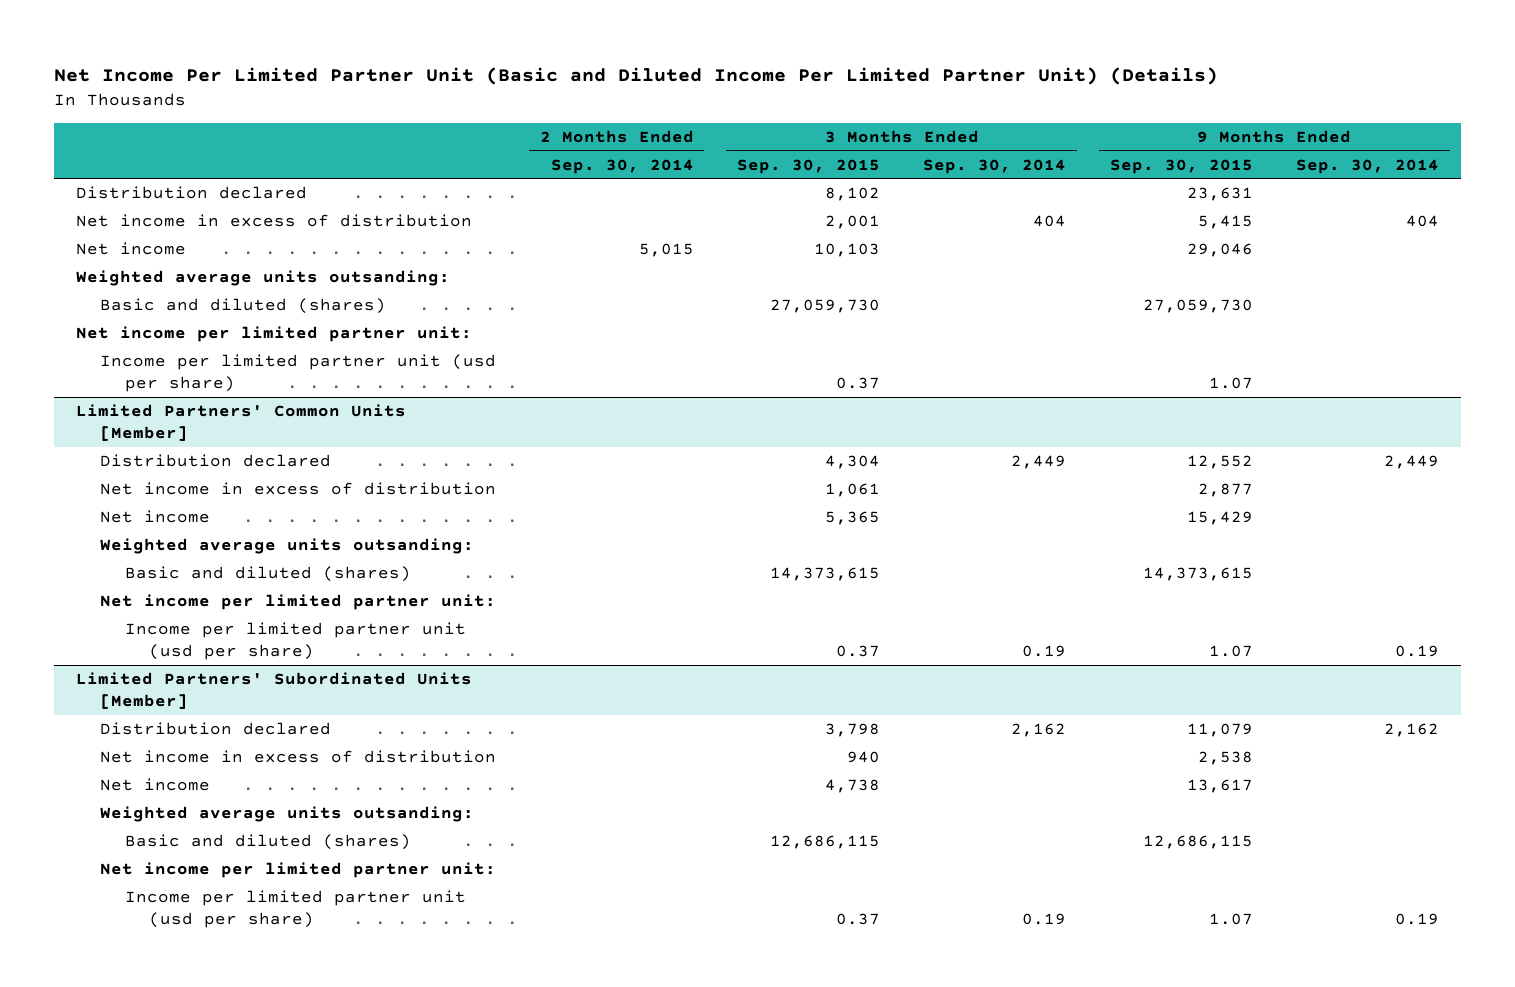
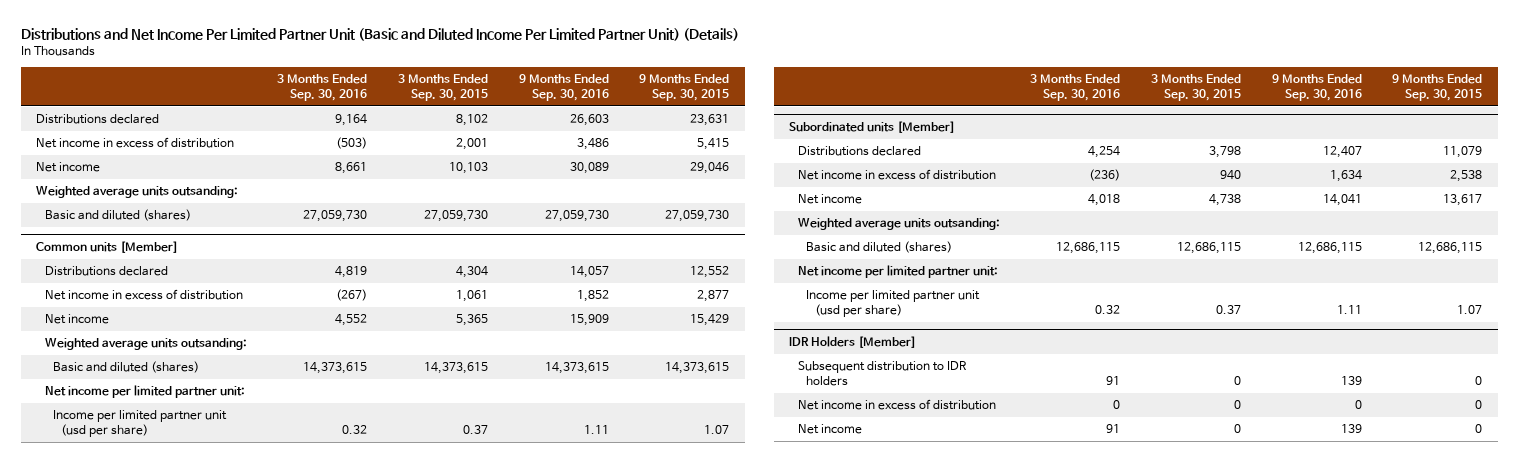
- Net Income Per Limited Partner Unit (Basic and Diluted Income Per Limited Partner Unit) (Details)
+ Distributions and Net Income Per Limited Partner Unit (Basic and Diluted Income Per Limited Partner Unit) (Details)
- | 2 Months Ended Sep. 30, 2014 | 3 Months Ended Sep. 30, 2015 | 3 Months Ended Sep. 30, 2014 | 9 Months Ended Sep. 30, 2015 | 9 Months Ended Sep. 30, 2014
+ | 3 Months Ended Sep. 30, 2016 | 3 Months Ended Sep. 30, 2015 | 9 Months Ended Sep. 30, 2016 | 9 Months Ended Sep. 30, 2015
- Distribution declared | | 8,102 | | 23,631 |
+ Distributions declared | 9,164 | 8,102 | 26,603 | 23,631
- Net income per limited partner unit:
- Income per limited partner unit (usd per share) | | 0.37 | | 1.07 |
- Limited Partners' Common Units [Member]
- Distribution declared | | 4,304 | 2,449 | 12,552 | 2,449
+ Common units [Member]
+ Distributions declared | 4,819 | 4,304 | 14,057 | 12,552
- Limited Partners' Subordinated Units [Member]
- Distribution declared | | 3,798 | 2,162 | 11,079 | 2,162
+ Subordinated units [Member]
+ Distributions declared | 4,254 | 3,798 | 12,407 | 11,079
+ IDR Holders [Member]
+ Subsequent distribution to IDR holders | 91 | 0 | 139 | 0
+ Net income in excess of distribution | 0 | 0 | 0 | 0
+ Net income | 91 | 0 | 139 | 0

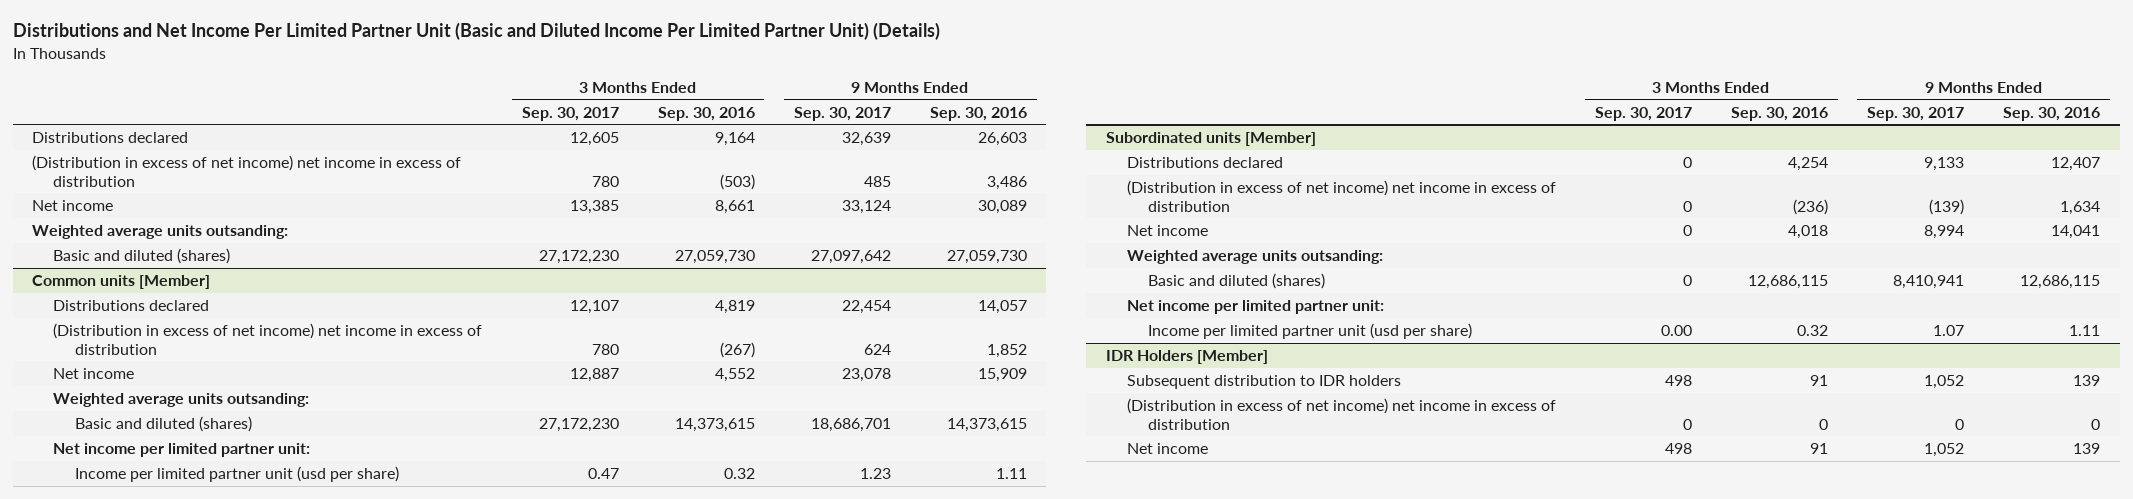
- | 3 Months Ended Sep. 30, 2016 | 3 Months Ended Sep. 30, 2015 | 9 Months Ended Sep. 30, 2016 | 9 Months Ended Sep. 30, 2015
+ | 3 Months Ended Sep. 30, 2017 | 3 Months Ended Sep. 30, 2016 | 9 Months Ended Sep. 30, 2017 | 9 Months Ended Sep. 30, 2016
- Net income in excess of distribution | (503) | 2,001 | 3,486 | 5,415
+ (Distribution in excess of net income) net income in excess of distribution | 780 | (503) | 485 | 3,486
@ Common units [Member]
- Net income in excess of distribution | (267) | 1,061 | 1,852 | 2,877
+ (Distribution in excess of net income) net income in excess of distribution | 780 | (267) | 624 | 1,852
@ Subordinated units [Member]
- Net income in excess of distribution | (236) | 940 | 1,634 | 2,538
+ (Distribution in excess of net income) net income in excess of distribution | 0 | (236) | (139) | 1,634
@ IDR Holders [Member]
- Net income in excess of distribution | 0 | 0 | 0 | 0
+ (Distribution in excess of net income) net income in excess of distribution | 0 | 0 | 0 | 0

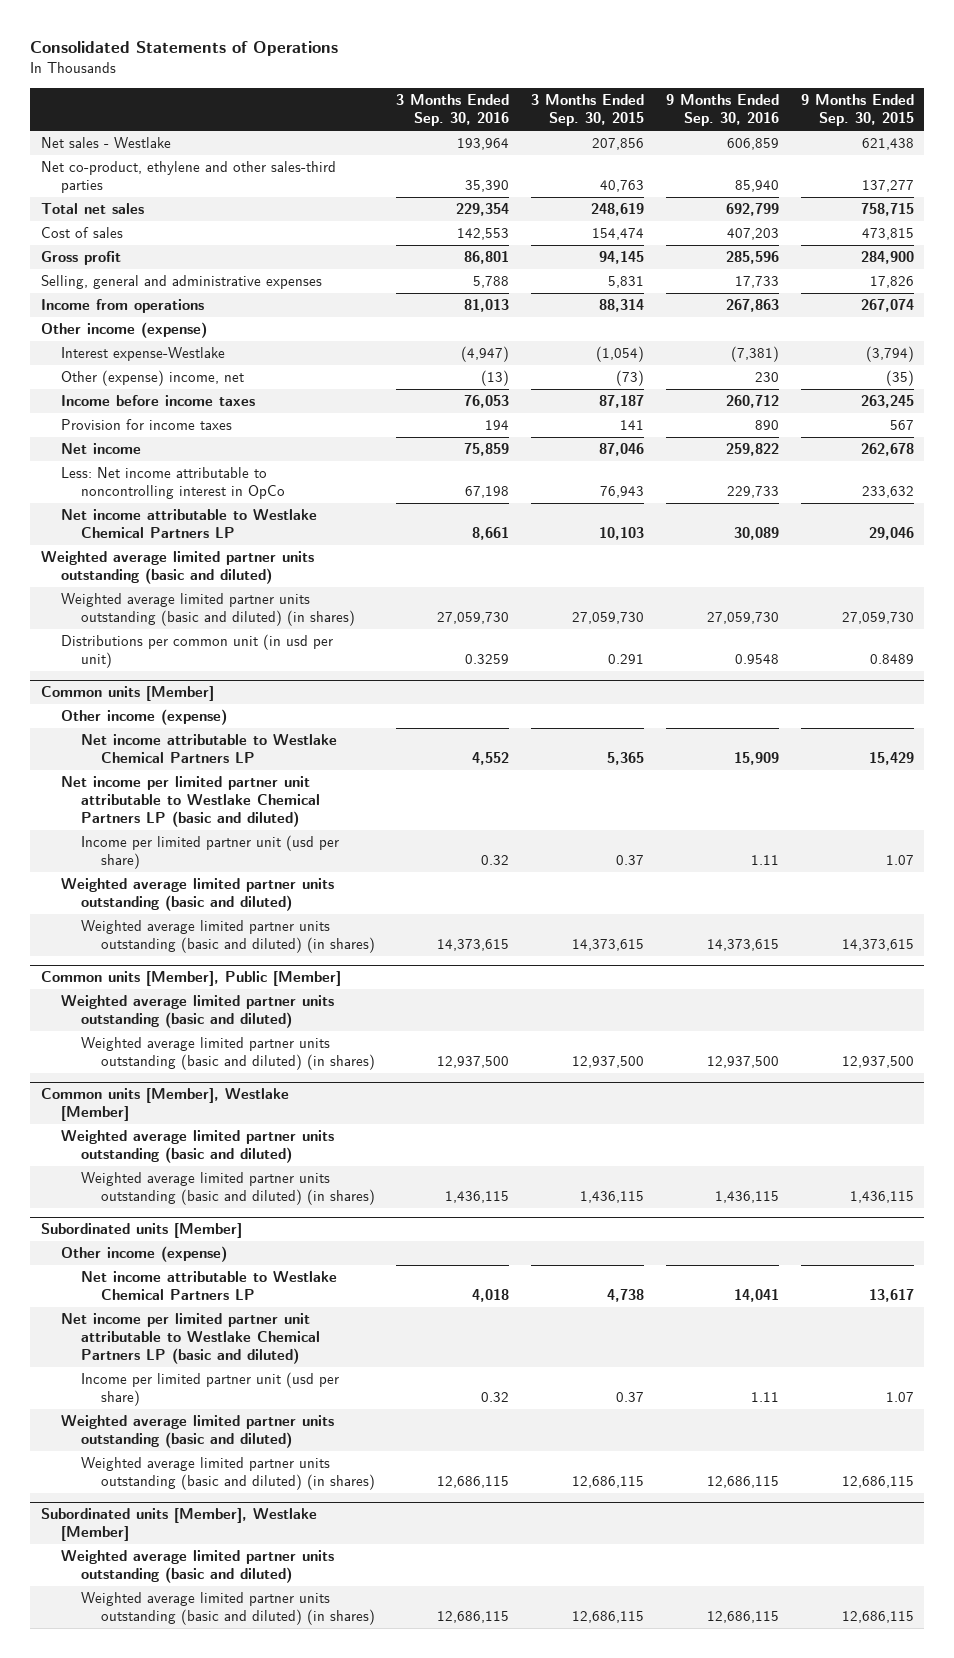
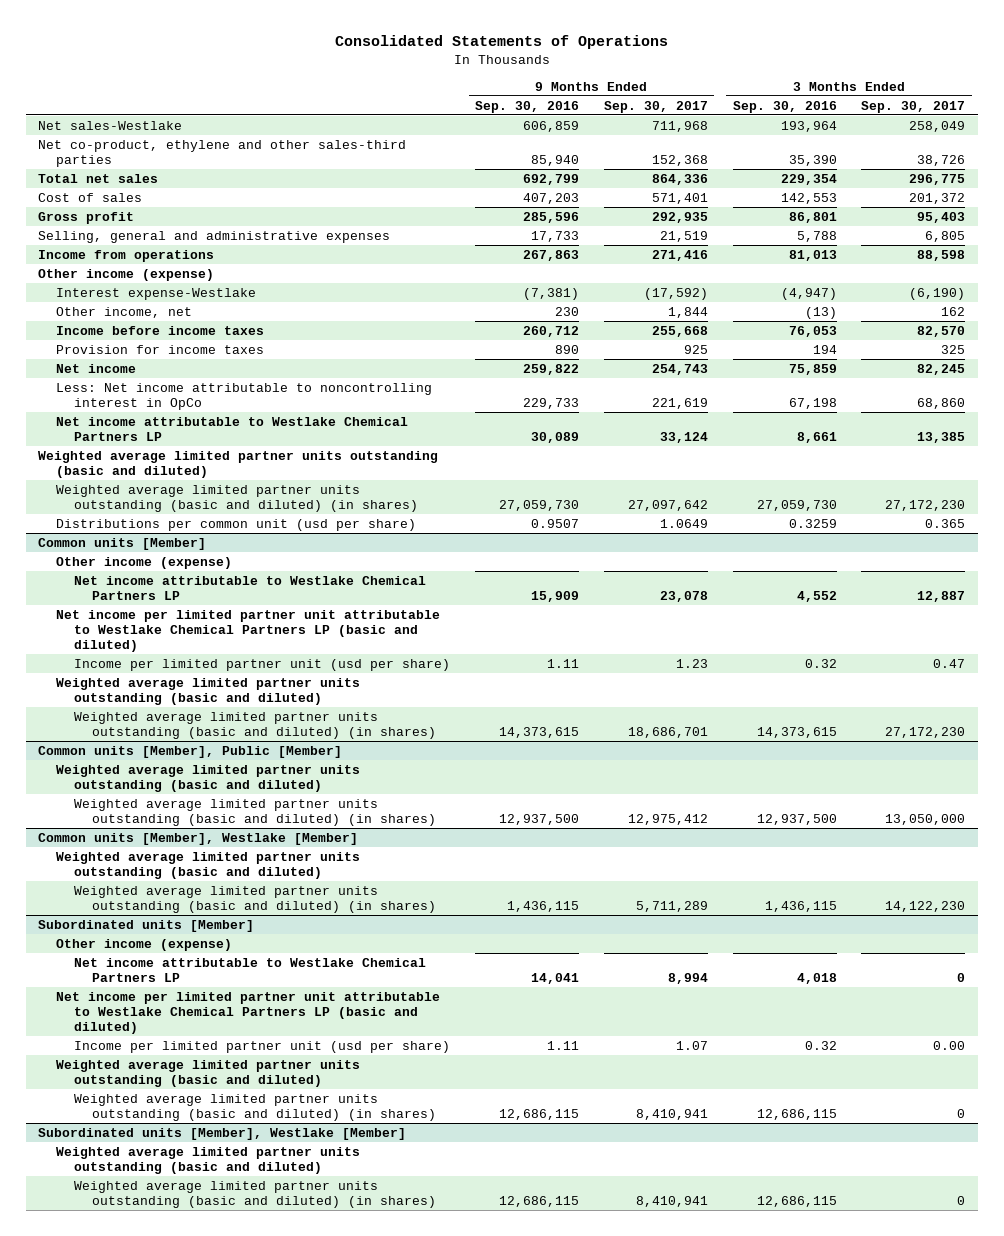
- | 3 Months Ended Sep. 30, 2016 | 3 Months Ended Sep. 30, 2015 | 9 Months Ended Sep. 30, 2016 | 9 Months Ended Sep. 30, 2015
+ | 9 Months Ended Sep. 30, 2016 | 9 Months Ended Sep. 30, 2017 | 3 Months Ended Sep. 30, 2016 | 3 Months Ended Sep. 30, 2017
- Net sales - Westlake | 193,964 | 207,856 | 606,859 | 621,438
+ Net sales-Westlake | 606,859 | 711,968 | 193,964 | 258,049
- Other (expense) income, net | (13) | (73) | 230 | (35)
+ Other income, net | 230 | 1,844 | (13) | 162
- Distributions per common unit (in usd per unit) | 0.3259 | 0.291 | 0.9548 | 0.8489
+ Distributions per common unit (usd per share) | 0.9507 | 1.0649 | 0.3259 | 0.365

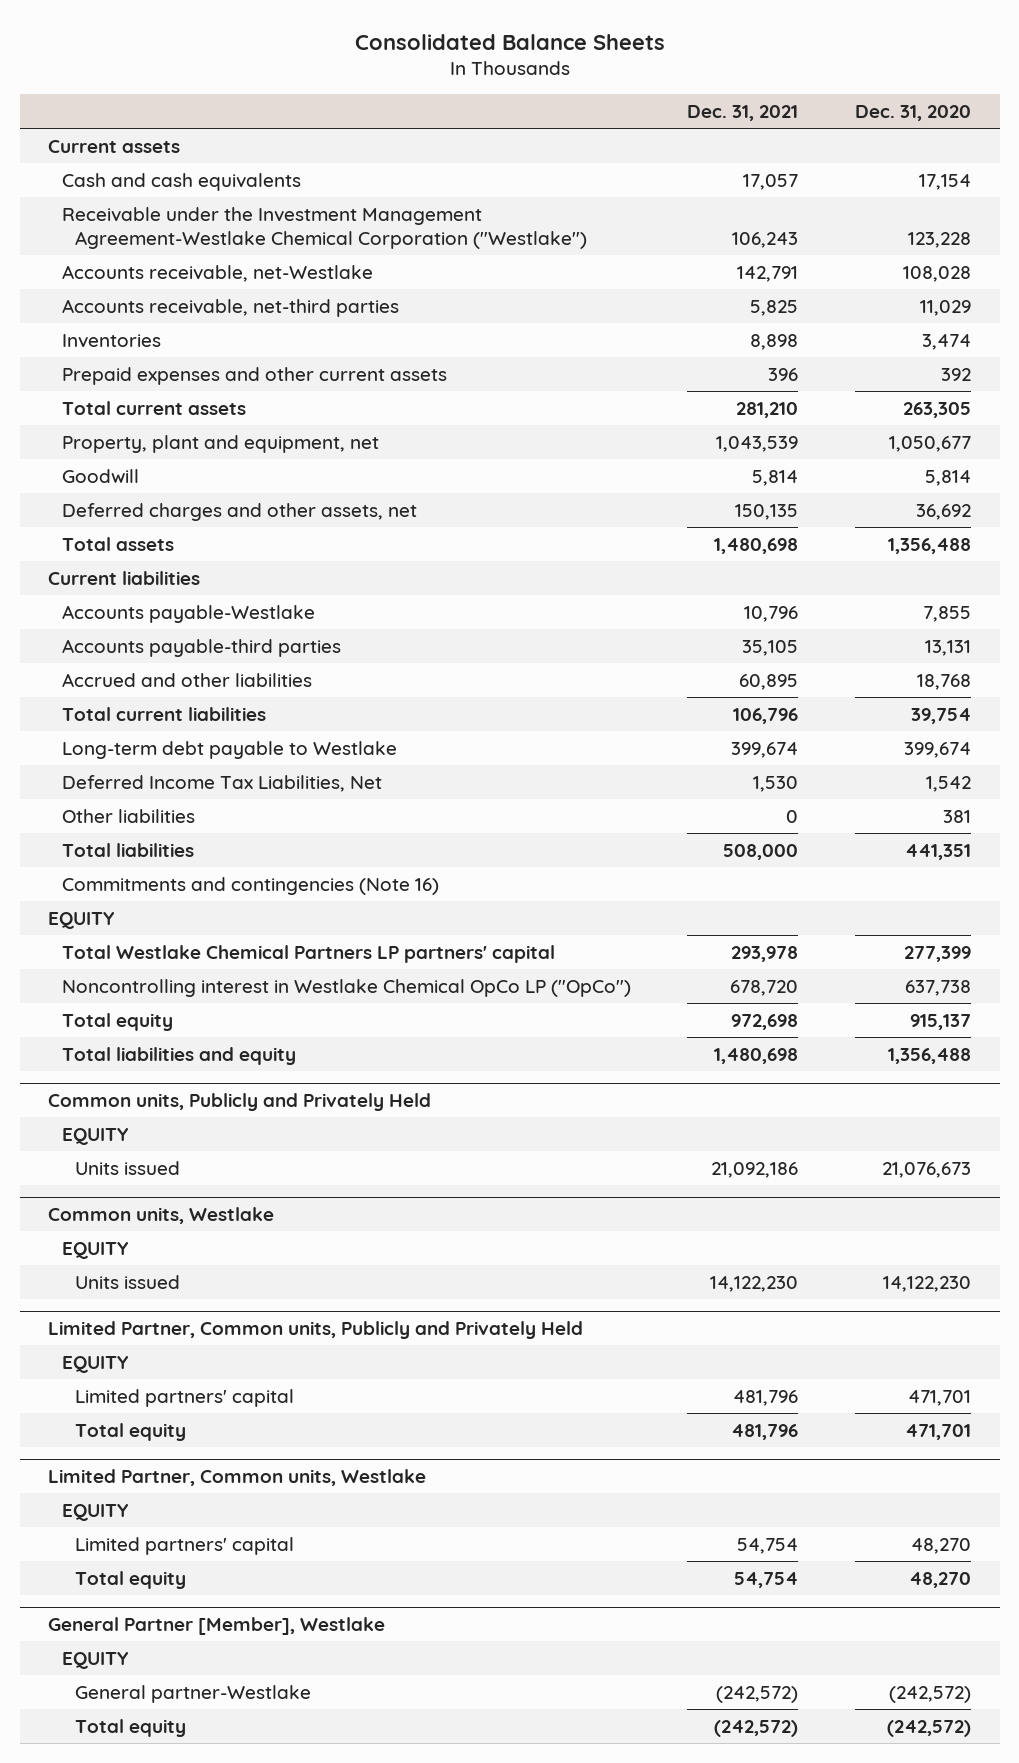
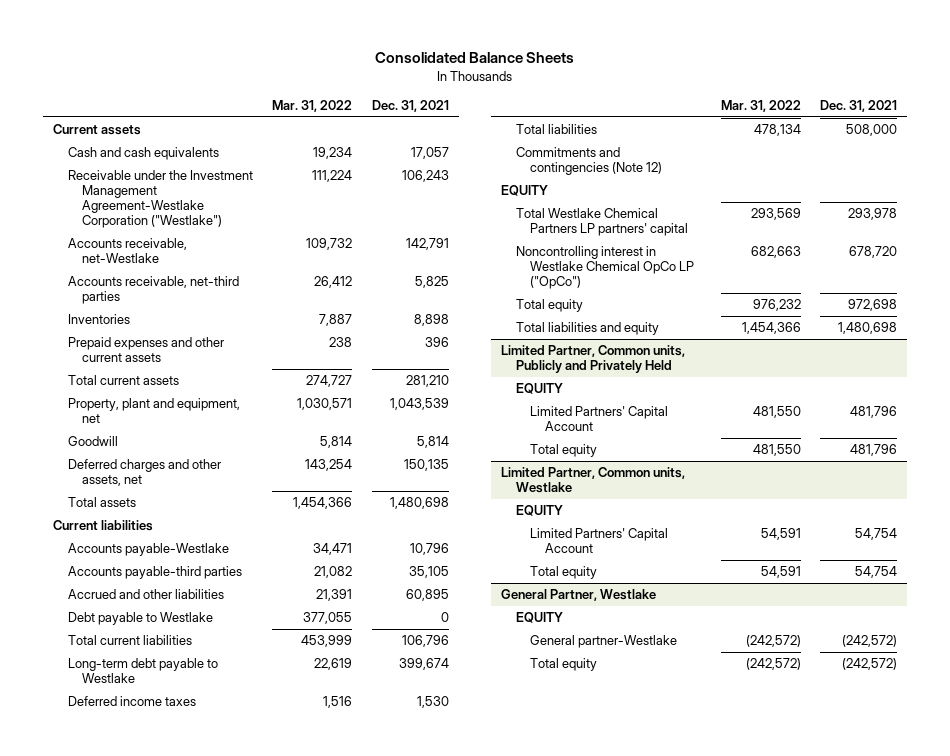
- | Dec. 31, 2021 | Dec. 31, 2020
+ | Mar. 31, 2022 | Dec. 31, 2021
- Receivable under the Investment Management Agreement-Westlake Chemical Corporation ("Westlake") | 106,243 | 123,228
+ Receivable under the Investment Management Agreement-Westlake Corporation ("Westlake") | 111,224 | 106,243
+ Debt payable to Westlake | 377,055 | 0
- Deferred Income Tax Liabilities, Net | 1,530 | 1,542
- Other liabilities | 0 | 381
+ Deferred income taxes | 1,516 | 1,530
- Commitments and contingencies (Note 16)
+ Commitments and contingencies (Note 12)
- Common units, Publicly and Privately Held
- EQUITY
- Units issued | 21,092,186 | 21,076,673
- Common units, Westlake
- EQUITY
- Units issued | 14,122,230 | 14,122,230
@ Limited Partner, Common units, Publicly and Privately Held
- Limited partners' capital | 481,796 | 471,701
+ Limited Partners' Capital Account | 481,550 | 481,796
@ Limited Partner, Common units, Westlake
- Limited partners' capital | 54,754 | 48,270
+ Limited Partners' Capital Account | 54,591 | 54,754
- General Partner [Member], Westlake
+ General Partner, Westlake

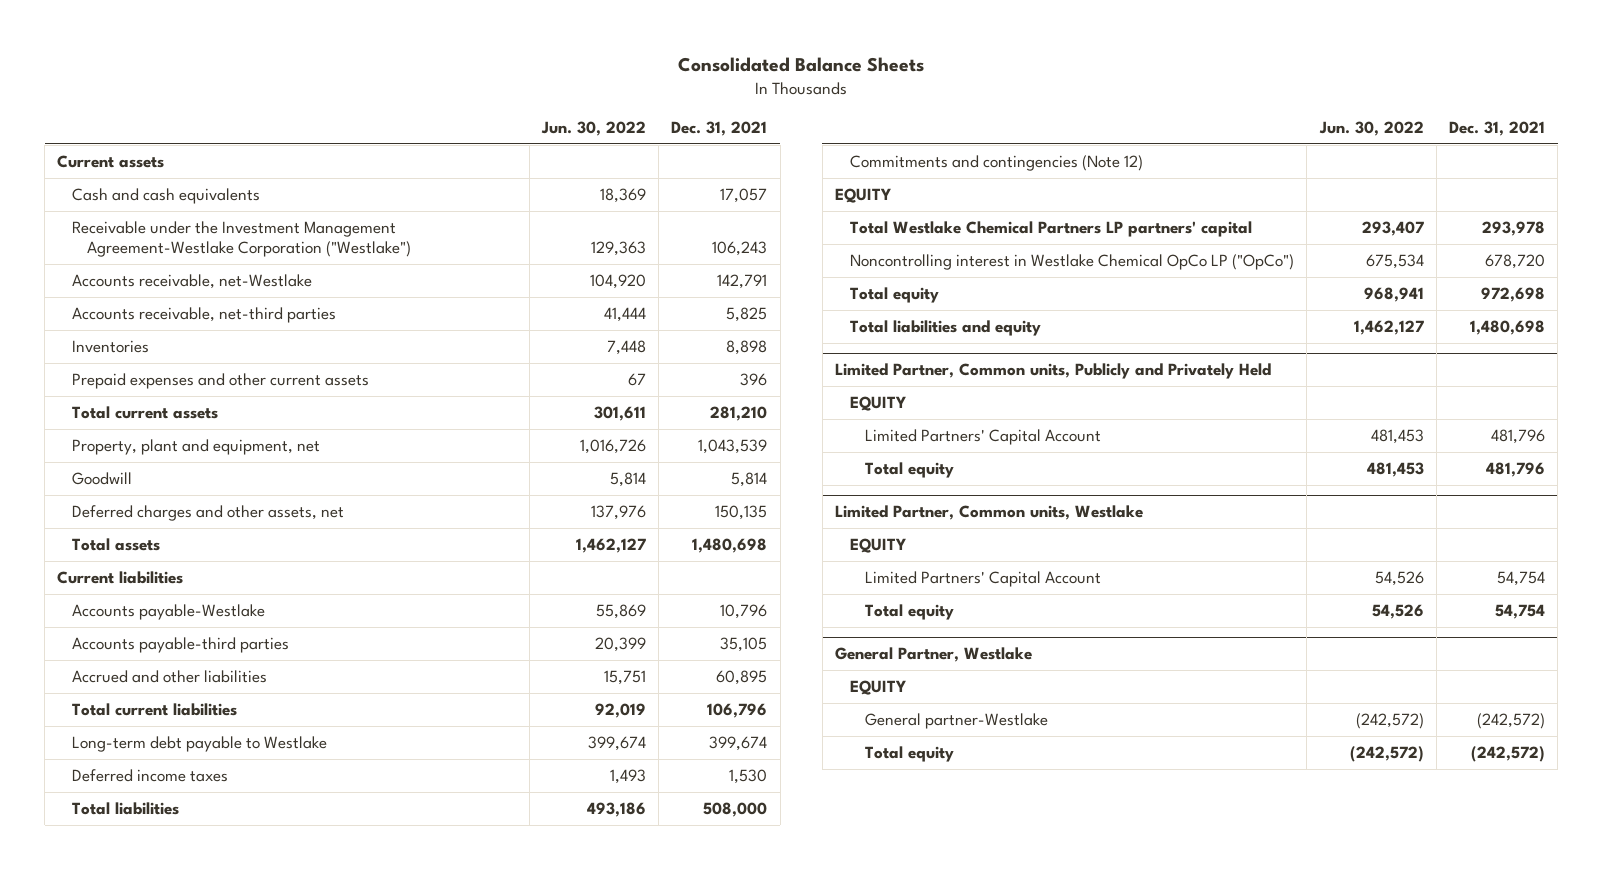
- | Mar. 31, 2022 | Dec. 31, 2021
+ | Jun. 30, 2022 | Dec. 31, 2021
- Debt payable to Westlake | 377,055 | 0

